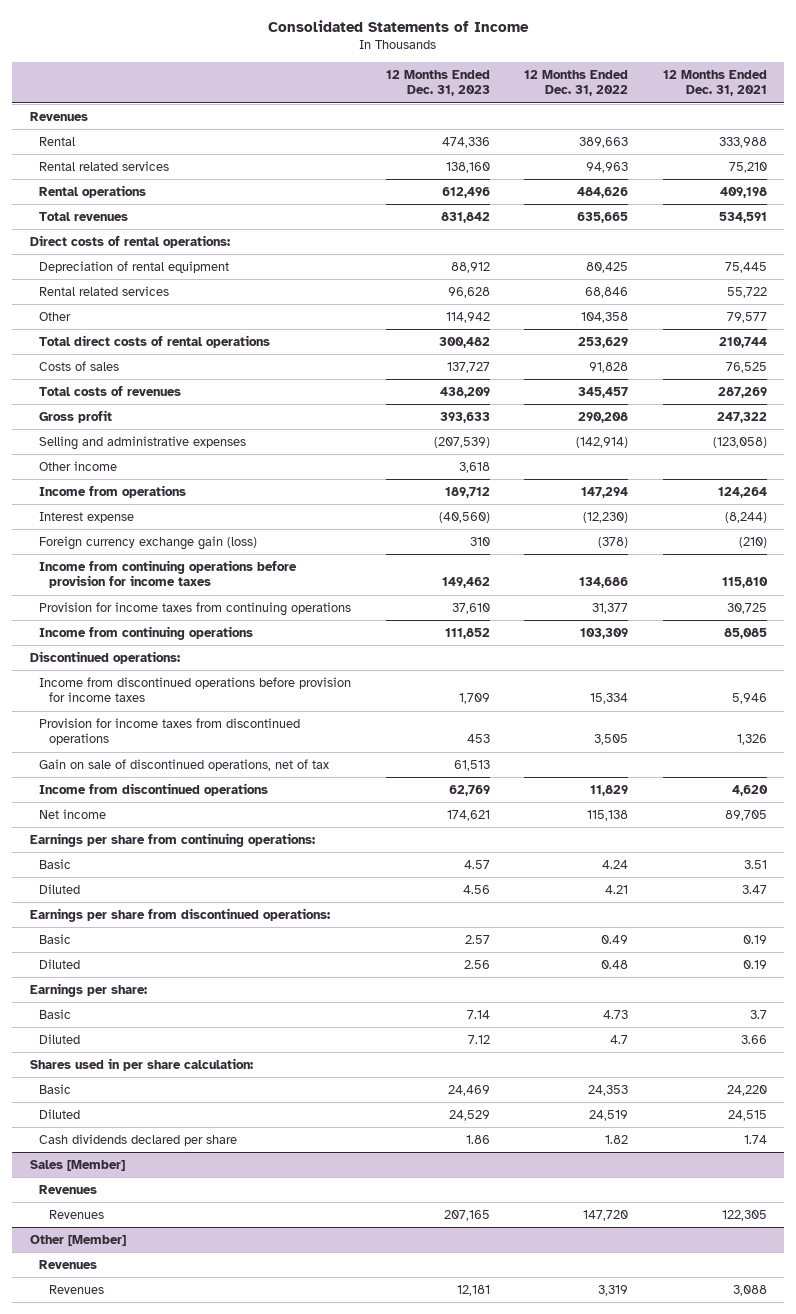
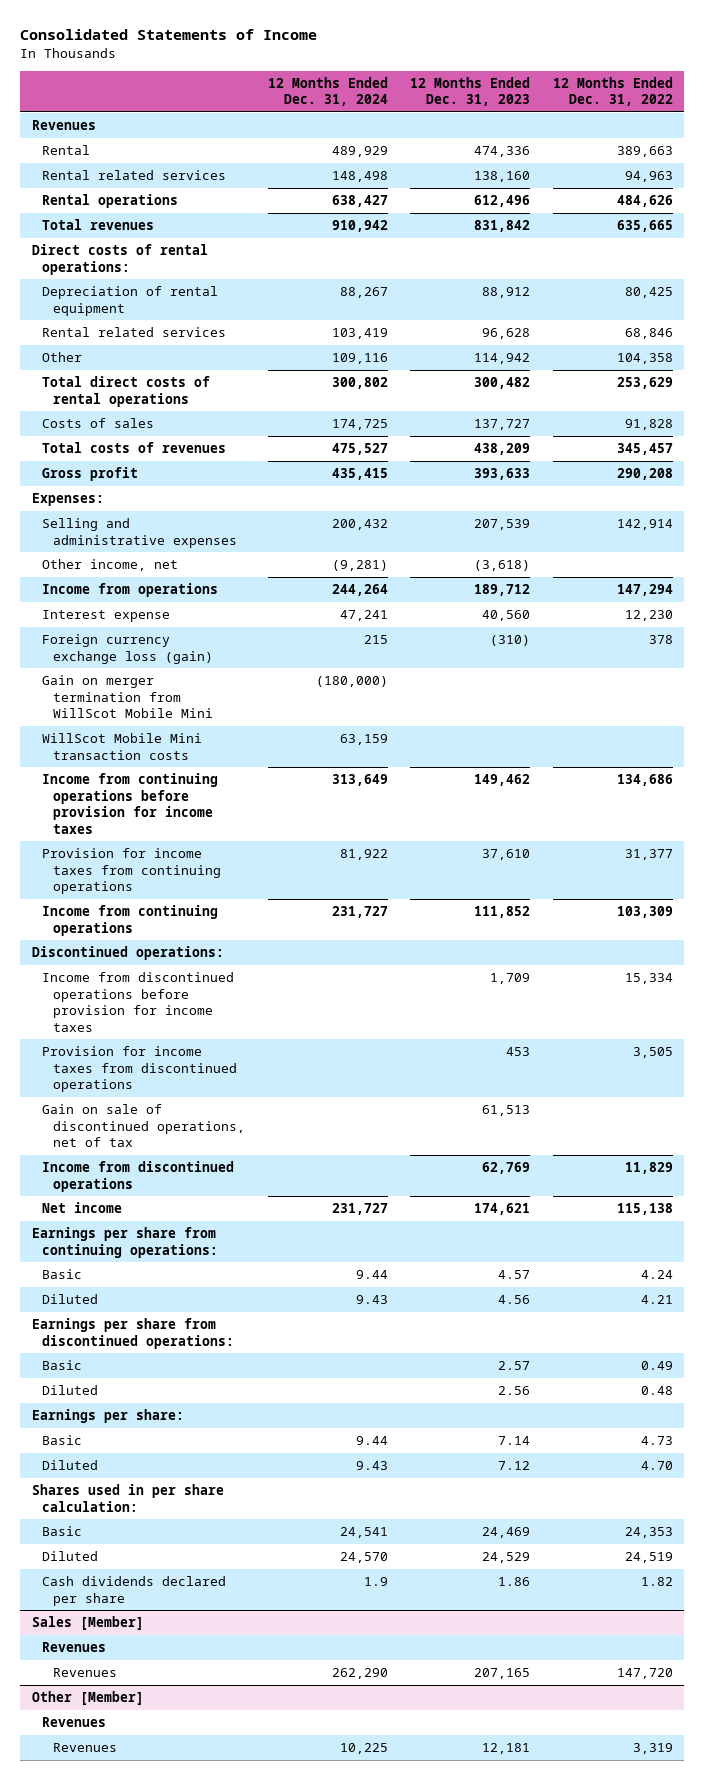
- | 12 Months Ended Dec. 31, 2023 | 12 Months Ended Dec. 31, 2022 | 12 Months Ended Dec. 31, 2021
+ | 12 Months Ended Dec. 31, 2024 | 12 Months Ended Dec. 31, 2023 | 12 Months Ended Dec. 31, 2022
- Selling and administrative expenses | (207,539) | (142,914) | (123,058)
- Other income | 3,618 | |
+ Expenses:
+ Selling and administrative expenses | 200,432 | 207,539 | 142,914
+ Other income, net | (9,281) | (3,618) |
- Interest expense | (40,560) | (12,230) | (8,244)
- Foreign currency exchange gain (loss) | 310 | (378) | (210)
+ Interest expense | 47,241 | 40,560 | 12,230
+ Foreign currency exchange loss (gain) | 215 | (310) | 378
+ Gain on merger termination from WillScot Mobile Mini | (180,000) | |
+ WillScot Mobile Mini transaction costs | 63,159 | |
- Diluted | 7.12 | 4.7 | 3.66
+ Diluted | 9.43 | 7.12 | 4.70

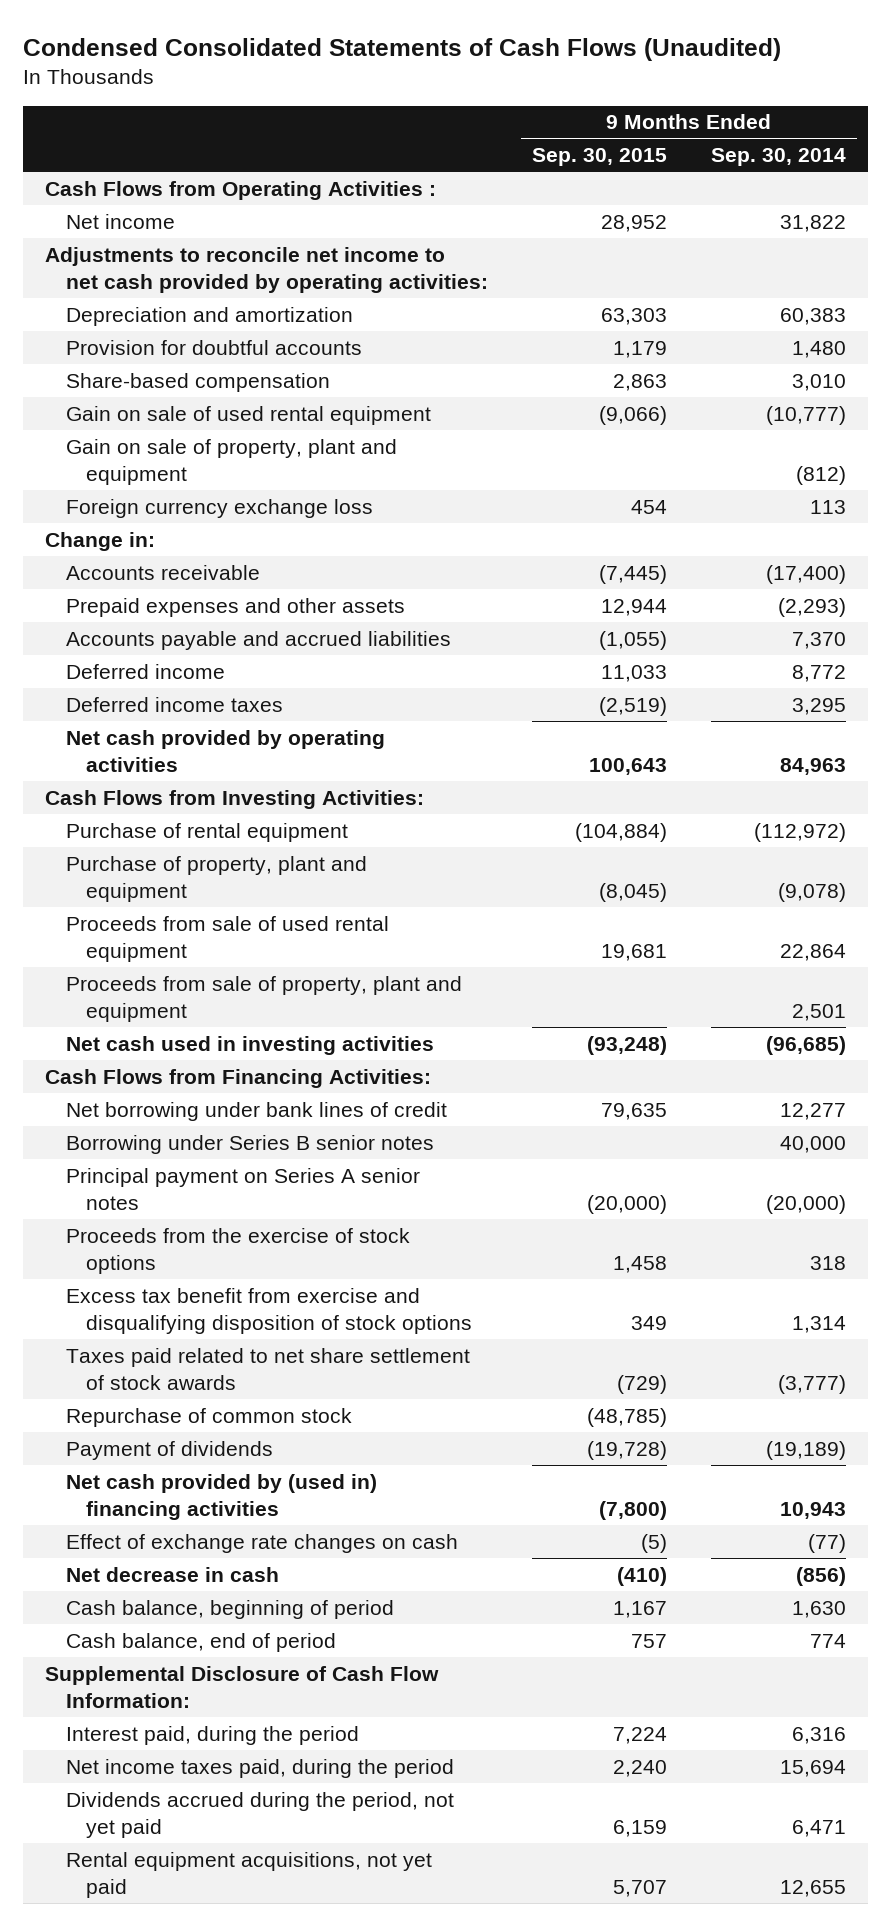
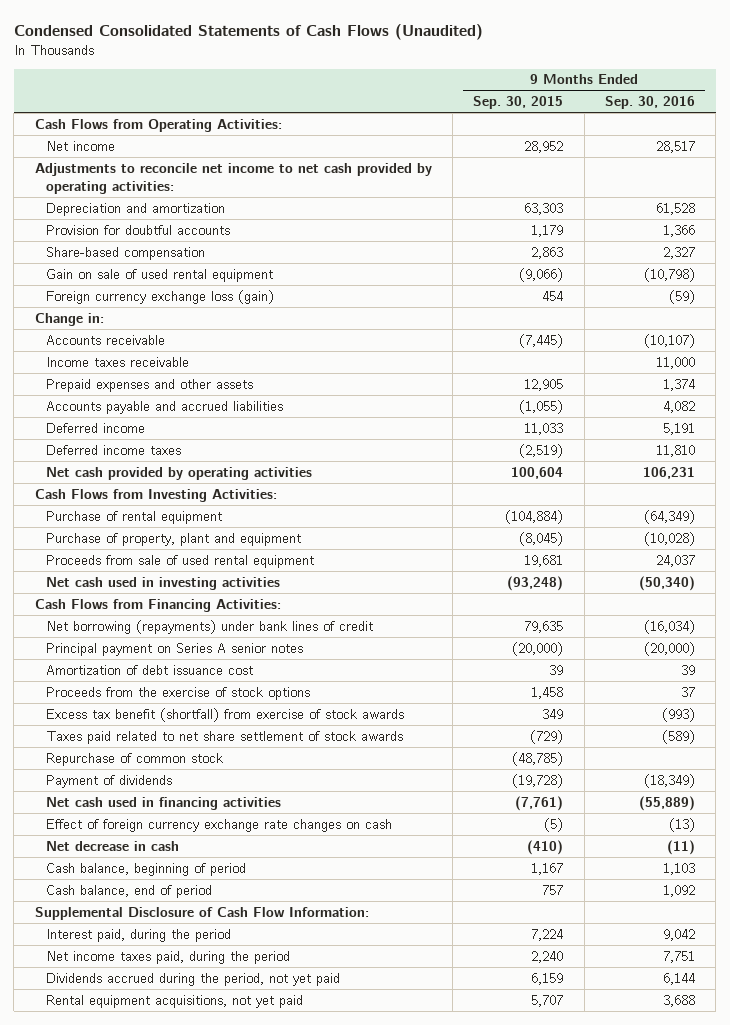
- | 9 Months Ended Sep. 30, 2015 | 9 Months Ended Sep. 30, 2014
+ | 9 Months Ended Sep. 30, 2015 | 9 Months Ended Sep. 30, 2016
- Cash Flows from Operating Activities :
+ Cash Flows from Operating Activities:
- Gain on sale of property, plant and equipment | | (812)
- Foreign currency exchange loss | 454 | 113
+ Foreign currency exchange loss (gain) | 454 | (59)
- Prepaid expenses and other assets | 12,944 | (2,293)
+ Income taxes receivable | | 11,000
+ Prepaid expenses and other assets | 12,905 | 1,374
- Net cash provided by operating activities | 100,643 | 84,963
+ Net cash provided by operating activities | 100,604 | 106,231
- Proceeds from sale of property, plant and equipment | | 2,501
- Net borrowing under bank lines of credit | 79,635 | 12,277
- Borrowing under Series B senior notes | | 40,000
+ Net borrowing (repayments) under bank lines of credit | 79,635 | (16,034)
+ Amortization of debt issuance cost | 39 | 39
- Excess tax benefit from exercise and disqualifying disposition of stock options | 349 | 1,314
+ Excess tax benefit (shortfall) from exercise of stock awards | 349 | (993)
- Net cash provided by (used in) financing activities | (7,800) | 10,943
- Effect of exchange rate changes on cash | (5) | (77)
+ Net cash used in financing activities | (7,761) | (55,889)
+ Effect of foreign currency exchange rate changes on cash | (5) | (13)

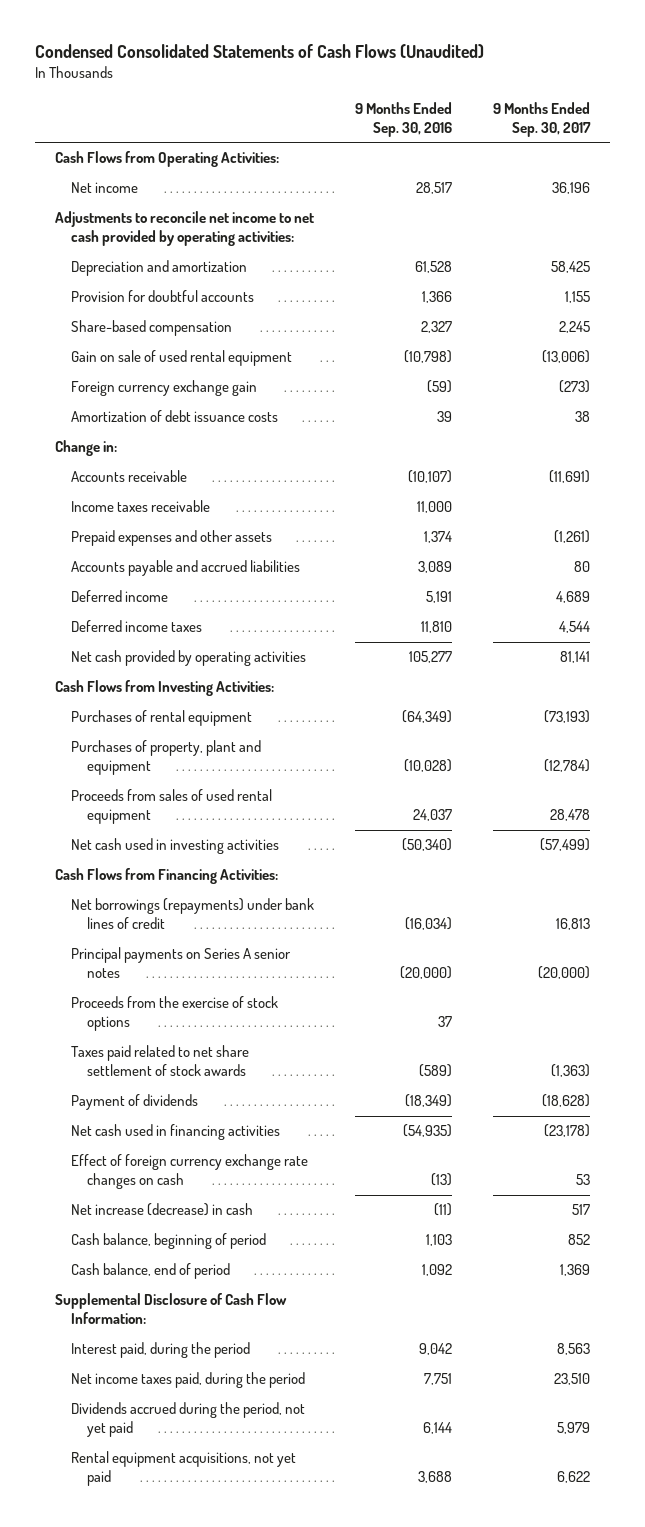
- | 9 Months Ended Sep. 30, 2015 | 9 Months Ended Sep. 30, 2016
+ | 9 Months Ended Sep. 30, 2016 | 9 Months Ended Sep. 30, 2017
- Foreign currency exchange loss (gain) | 454 | (59)
+ Foreign currency exchange gain | (59) | (273)
+ Amortization of debt issuance costs | 39 | 38
- Accounts payable and accrued liabilities | (1,055) | 4,082
+ Accounts payable and accrued liabilities | 3,089 | 80
- Net cash provided by operating activities | 100,604 | 106,231
+ Net cash provided by operating activities | 105,277 | 81,141
- Purchase of rental equipment | (104,884) | (64,349)
- Purchase of property, plant and equipment | (8,045) | (10,028)
- Proceeds from sale of used rental equipment | 19,681 | 24,037
+ Purchases of rental equipment | (64,349) | (73,193)
+ Purchases of property, plant and equipment | (10,028) | (12,784)
+ Proceeds from sales of used rental equipment | 24,037 | 28,478
- Net borrowing (repayments) under bank lines of credit | 79,635 | (16,034)
- Principal payment on Series A senior notes | (20,000) | (20,000)
- Amortization of debt issuance cost | 39 | 39
+ Net borrowings (repayments) under bank lines of credit | (16,034) | 16,813
+ Principal payments on Series A senior notes | (20,000) | (20,000)
- Excess tax benefit (shortfall) from exercise of stock awards | 349 | (993)
- Repurchase of common stock | (48,785) |
- Net cash used in financing activities | (7,761) | (55,889)
+ Net cash used in financing activities | (54,935) | (23,178)
- Net decrease in cash | (410) | (11)
+ Net increase (decrease) in cash | (11) | 517

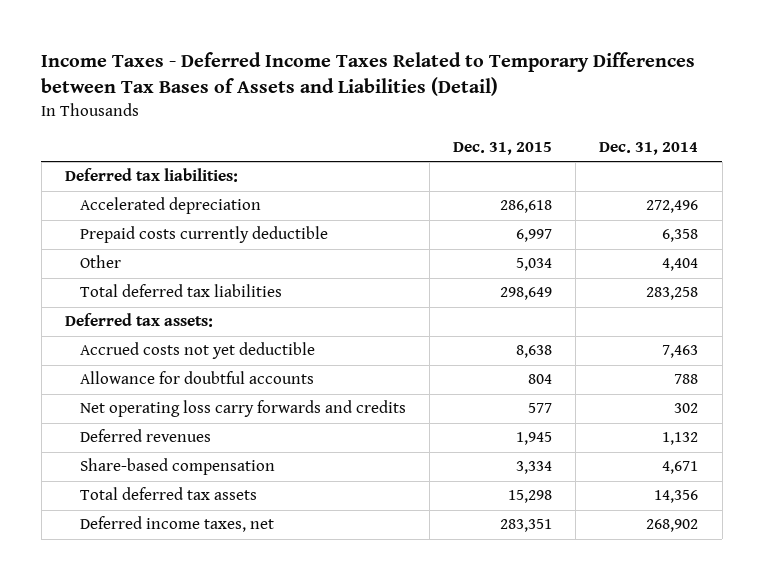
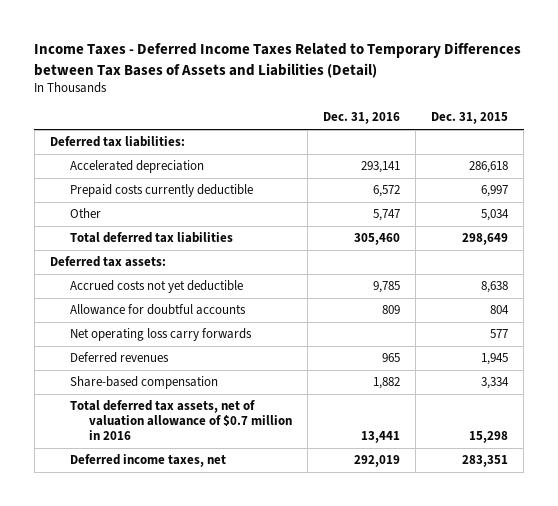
- | Dec. 31, 2015 | Dec. 31, 2014
+ | Dec. 31, 2016 | Dec. 31, 2015
- Net operating loss carry forwards and credits | 577 | 302
+ Net operating loss carry forwards | | 577
- Total deferred tax assets | 15,298 | 14,356
+ Total deferred tax assets, net of valuation allowance of $0.7 million in 2016 | 13,441 | 15,298

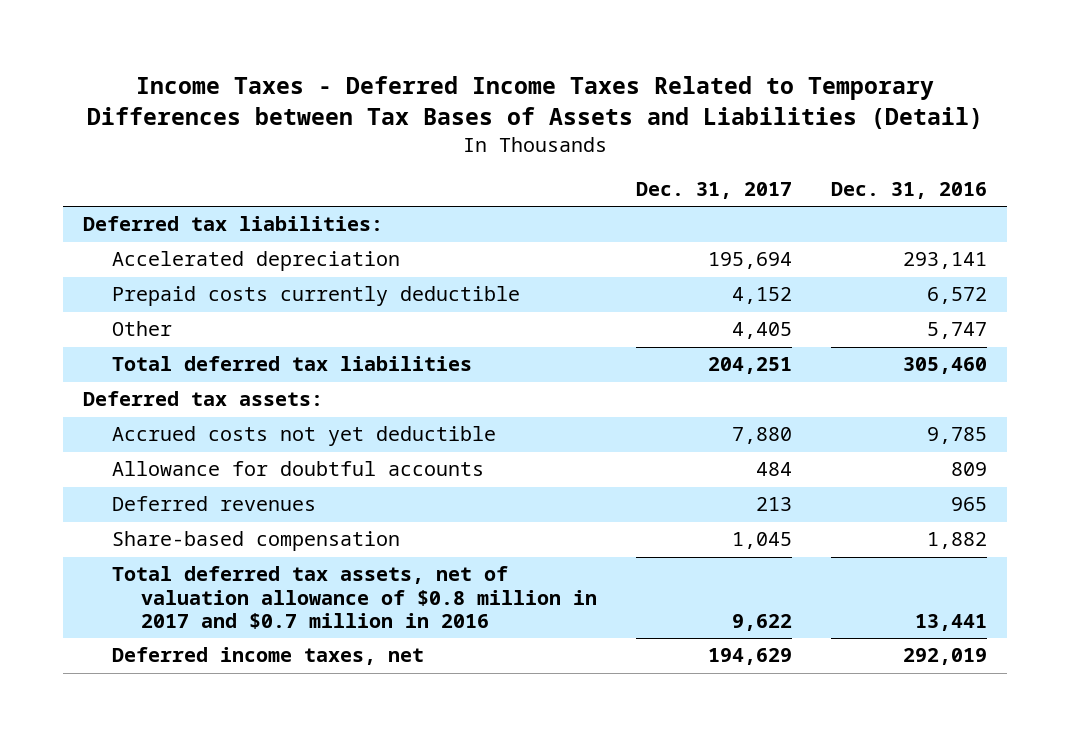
- | Dec. 31, 2016 | Dec. 31, 2015
+ | Dec. 31, 2017 | Dec. 31, 2016
- Net operating loss carry forwards | | 577
- Total deferred tax assets, net of valuation allowance of $0.7 million in 2016 | 13,441 | 15,298
+ Total deferred tax assets, net of valuation allowance of $0.8 million in 2017 and $0.7 million in 2016 | 9,622 | 13,441

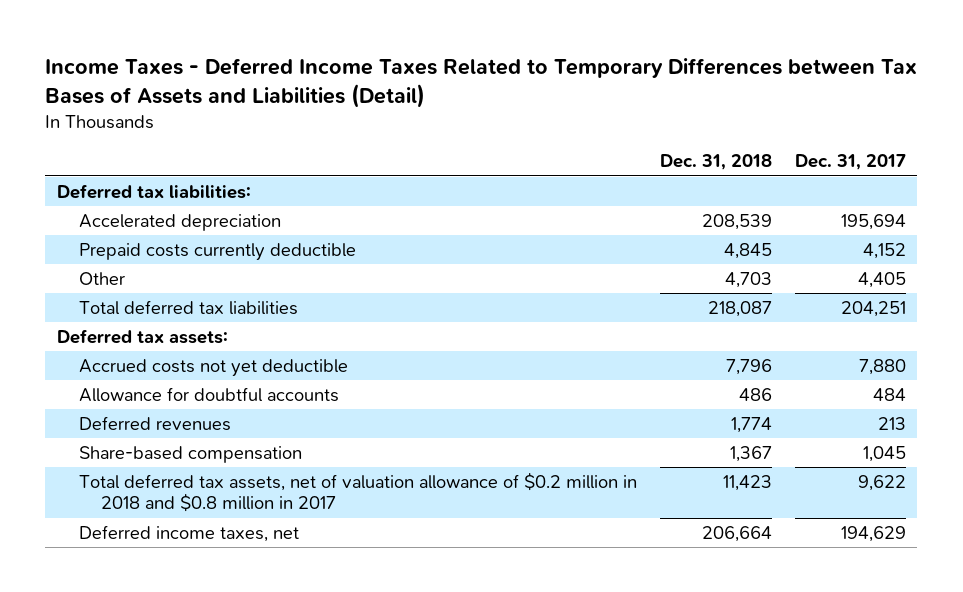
- | Dec. 31, 2017 | Dec. 31, 2016
+ | Dec. 31, 2018 | Dec. 31, 2017
- Total deferred tax assets, net of valuation allowance of $0.8 million in 2017 and $0.7 million in 2016 | 9,622 | 13,441
+ Total deferred tax assets, net of valuation allowance of $0.2 million in 2018 and $0.8 million in 2017 | 11,423 | 9,622

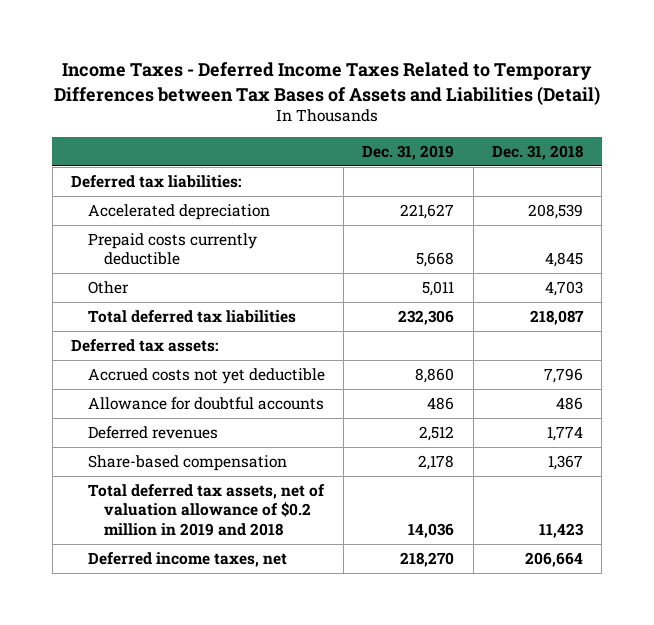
- | Dec. 31, 2018 | Dec. 31, 2017
+ | Dec. 31, 2019 | Dec. 31, 2018
- Total deferred tax assets, net of valuation allowance of $0.2 million in 2018 and $0.8 million in 2017 | 11,423 | 9,622
+ Total deferred tax assets, net of valuation allowance of $0.2 million in 2019 and 2018 | 14,036 | 11,423

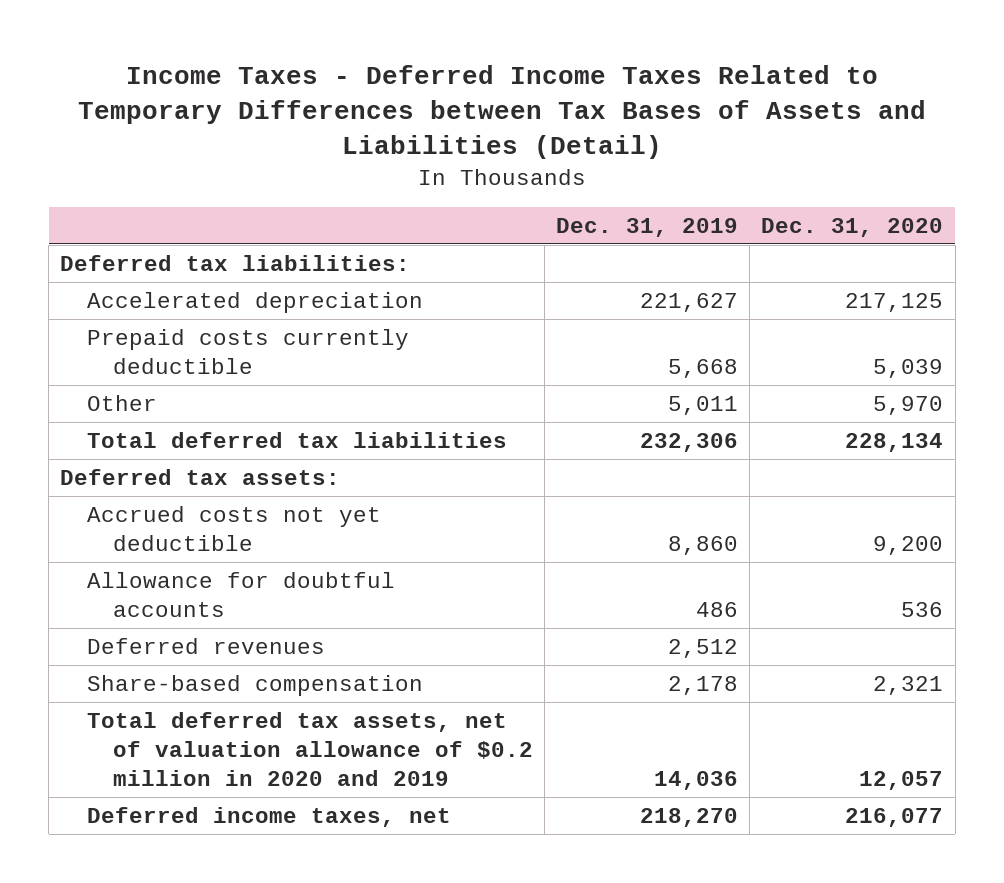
- | Dec. 31, 2019 | Dec. 31, 2018
+ | Dec. 31, 2019 | Dec. 31, 2020
- Total deferred tax assets, net of valuation allowance of $0.2 million in 2019 and 2018 | 14,036 | 11,423
+ Total deferred tax assets, net of valuation allowance of $0.2 million in 2020 and 2019 | 14,036 | 12,057

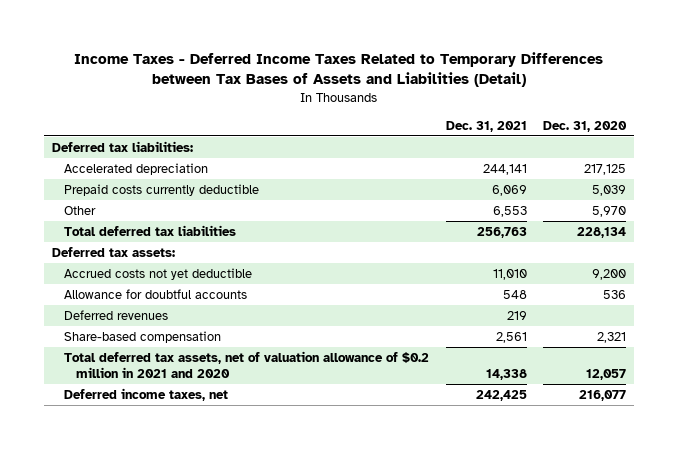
- | Dec. 31, 2019 | Dec. 31, 2020
+ | Dec. 31, 2021 | Dec. 31, 2020
- Total deferred tax assets, net of valuation allowance of $0.2 million in 2020 and 2019 | 14,036 | 12,057
+ Total deferred tax assets, net of valuation allowance of $0.2 million in 2021 and 2020 | 14,338 | 12,057

